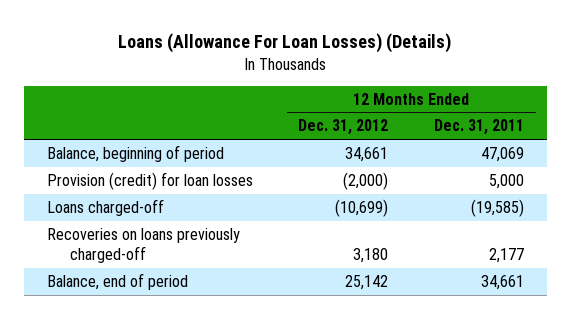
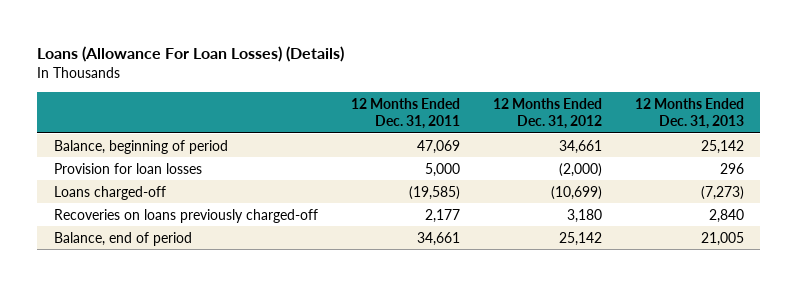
- | 12 Months Ended Dec. 31, 2012 | 12 Months Ended Dec. 31, 2011
+ | 12 Months Ended Dec. 31, 2011 | 12 Months Ended Dec. 31, 2012 | 12 Months Ended Dec. 31, 2013
- Provision (credit) for loan losses | (2,000) | 5,000
+ Provision for loan losses | 5,000 | (2,000) | 296

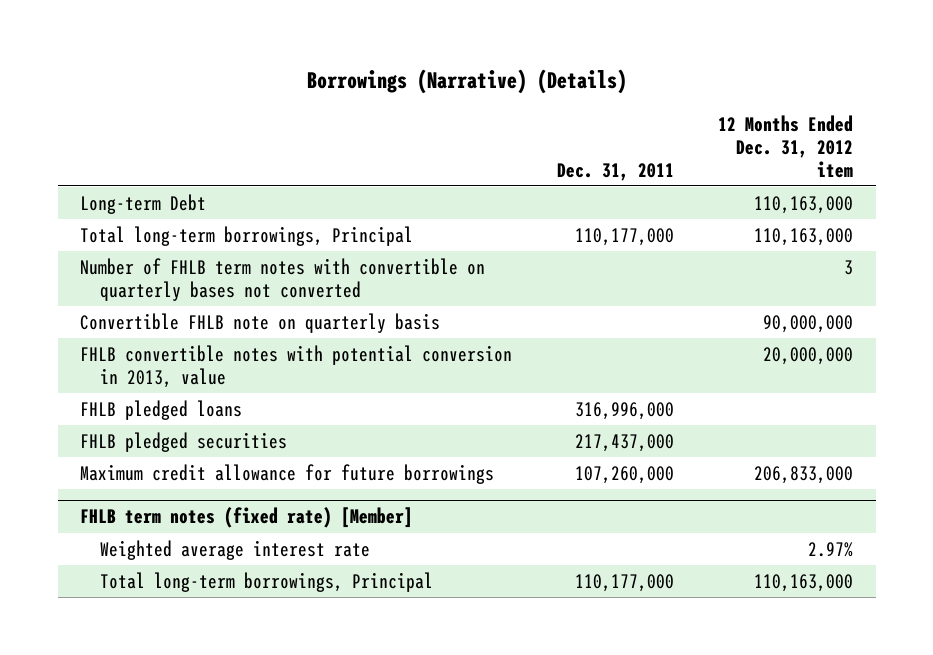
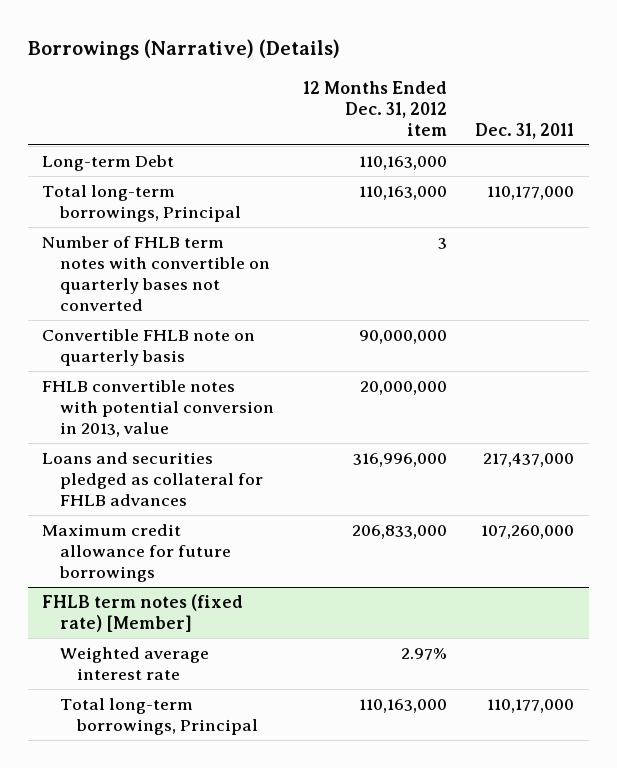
- | Dec. 31, 2011 | 12 Months Ended Dec. 31, 2012 item
+ | 12 Months Ended Dec. 31, 2012 item | Dec. 31, 2011
- FHLB pledged loans | 316,996,000 |
- FHLB pledged securities | 217,437,000 |
+ Loans and securities pledged as collateral for FHLB advances | 316,996,000 | 217,437,000

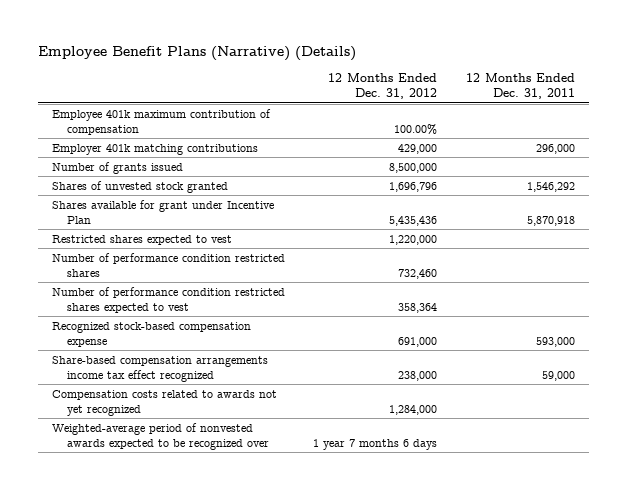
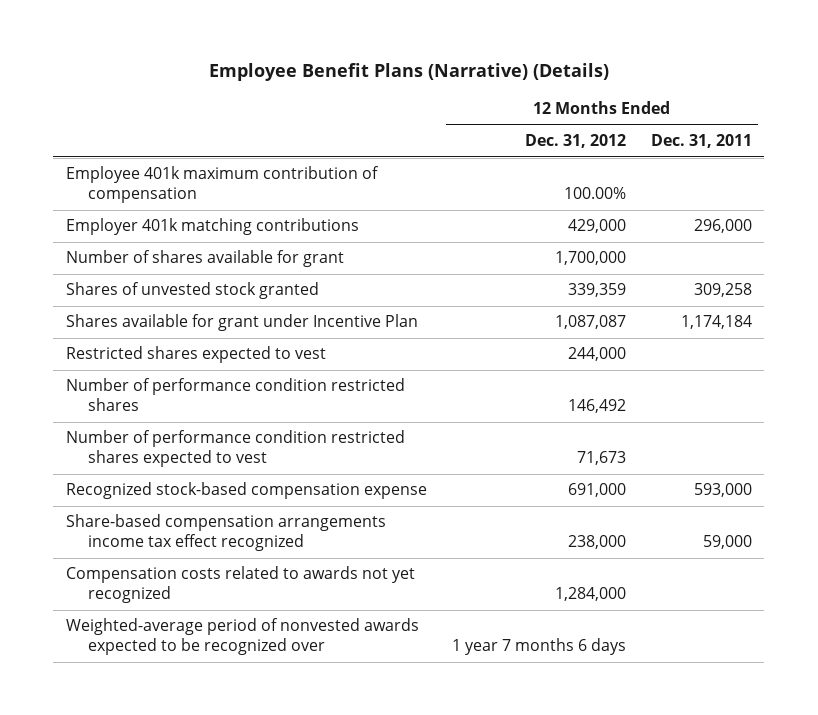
- Number of grants issued | 8,500,000 |
- Shares of unvested stock granted | 1,696,796 | 1,546,292
- Shares available for grant under Incentive Plan | 5,435,436 | 5,870,918
- Restricted shares expected to vest | 1,220,000 |
- Number of performance condition restricted shares | 732,460 |
- Number of performance condition restricted shares expected to vest | 358,364 |
+ Number of shares available for grant | 1,700,000 |
+ Shares of unvested stock granted | 339,359 | 309,258
+ Shares available for grant under Incentive Plan | 1,087,087 | 1,174,184
+ Restricted shares expected to vest | 244,000 |
+ Number of performance condition restricted shares | 146,492 |
+ Number of performance condition restricted shares expected to vest | 71,673 |

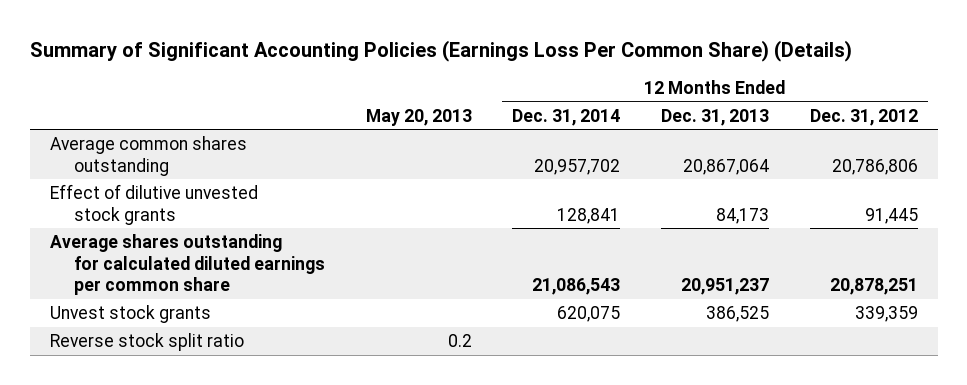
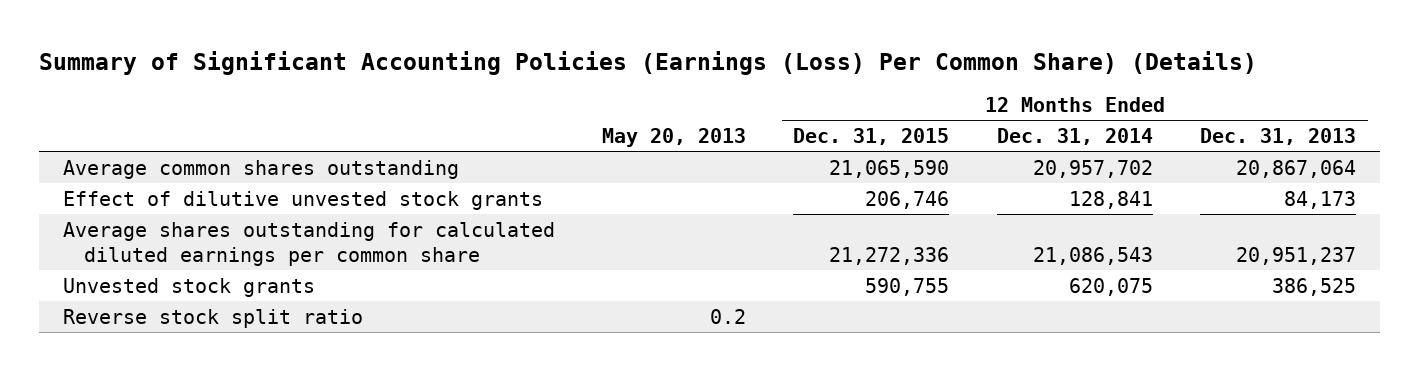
- Summary of Significant Accounting Policies (Earnings Loss Per Common Share) (Details)
+ Summary of Significant Accounting Policies (Earnings (Loss) Per Common Share) (Details)
- | May 20, 2013 | 12 Months Ended Dec. 31, 2014 | 12 Months Ended Dec. 31, 2013 | 12 Months Ended Dec. 31, 2012
+ | May 20, 2013 | 12 Months Ended Dec. 31, 2015 | 12 Months Ended Dec. 31, 2014 | 12 Months Ended Dec. 31, 2013
- Unvest stock grants | | 620,075 | 386,525 | 339,359
+ Unvested stock grants | | 590,755 | 620,075 | 386,525

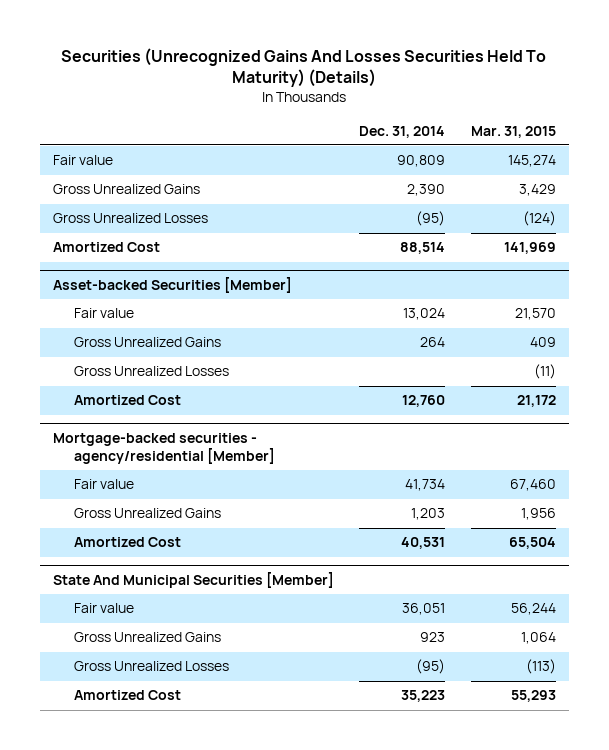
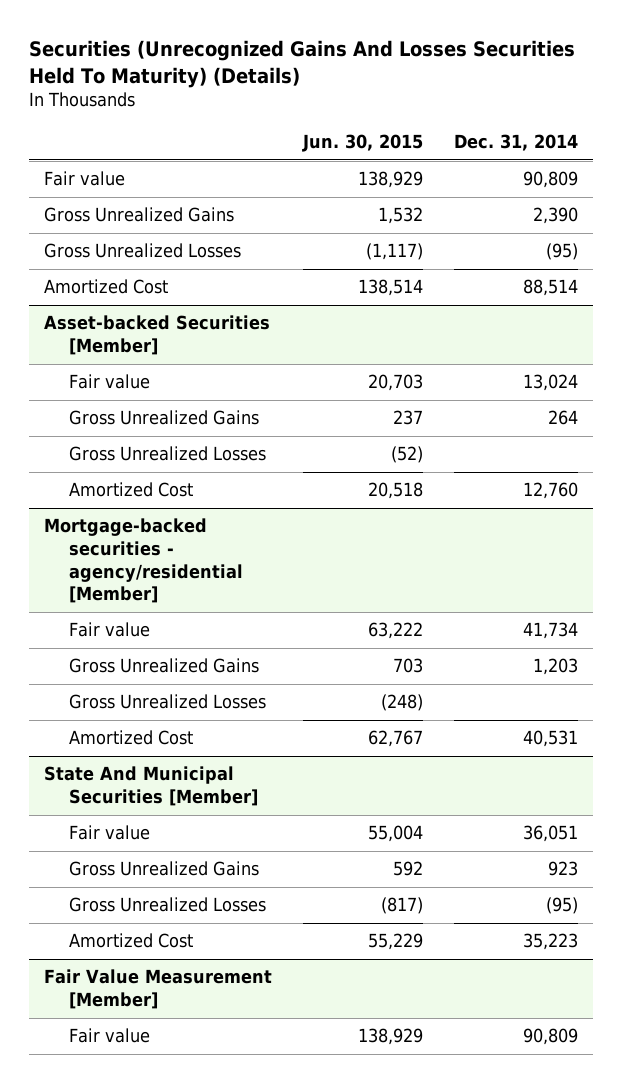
- | Dec. 31, 2014 | Mar. 31, 2015
+ | Jun. 30, 2015 | Dec. 31, 2014
@ Mortgage-backed securities - agency/residential [Member]
+ Gross Unrealized Losses | (248) |
+ Fair Value Measurement [Member]
+ Fair value | 138,929 | 90,809

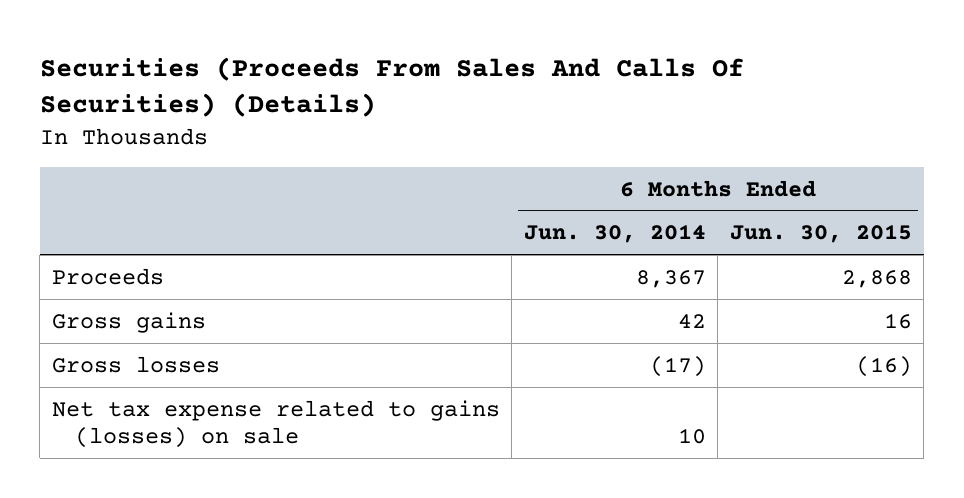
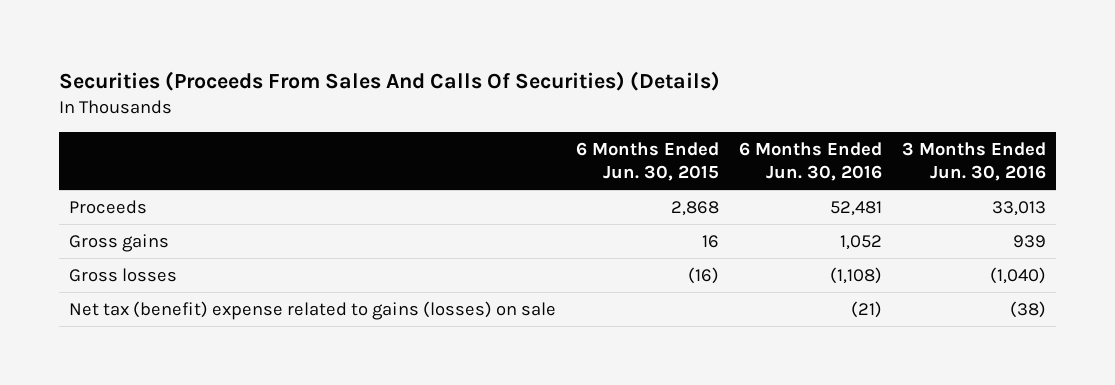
- | 6 Months Ended Jun. 30, 2014 | 6 Months Ended Jun. 30, 2015
+ | 6 Months Ended Jun. 30, 2015 | 6 Months Ended Jun. 30, 2016 | 3 Months Ended Jun. 30, 2016
- Net tax expense related to gains (losses) on sale | 10 |
+ Net tax (benefit) expense related to gains (losses) on sale | | (21) | (38)

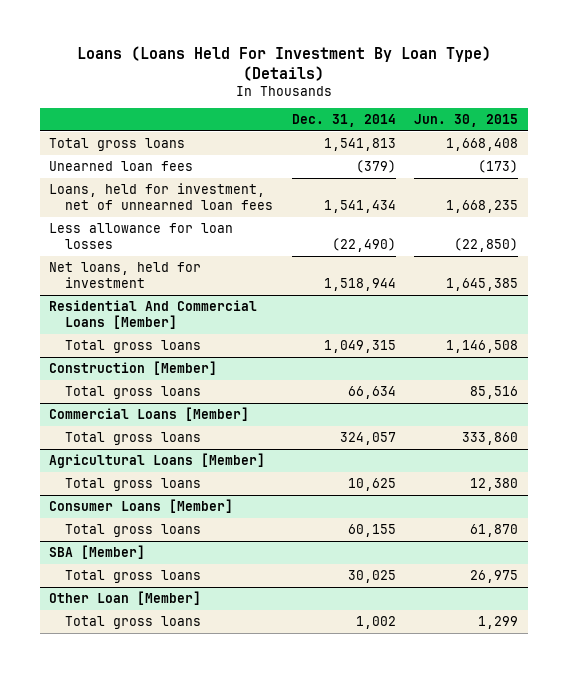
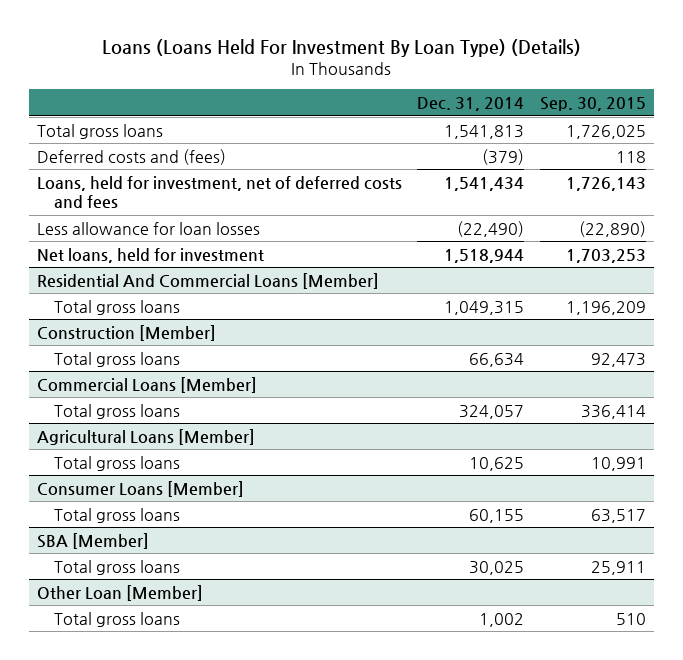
- | Dec. 31, 2014 | Jun. 30, 2015
+ | Dec. 31, 2014 | Sep. 30, 2015
- Unearned loan fees | (379) | (173)
- Loans, held for investment, net of unnearned loan fees | 1,541,434 | 1,668,235
+ Deferred costs and (fees) | (379) | 118
+ Loans, held for investment, net of deferred costs and fees | 1,541,434 | 1,726,143

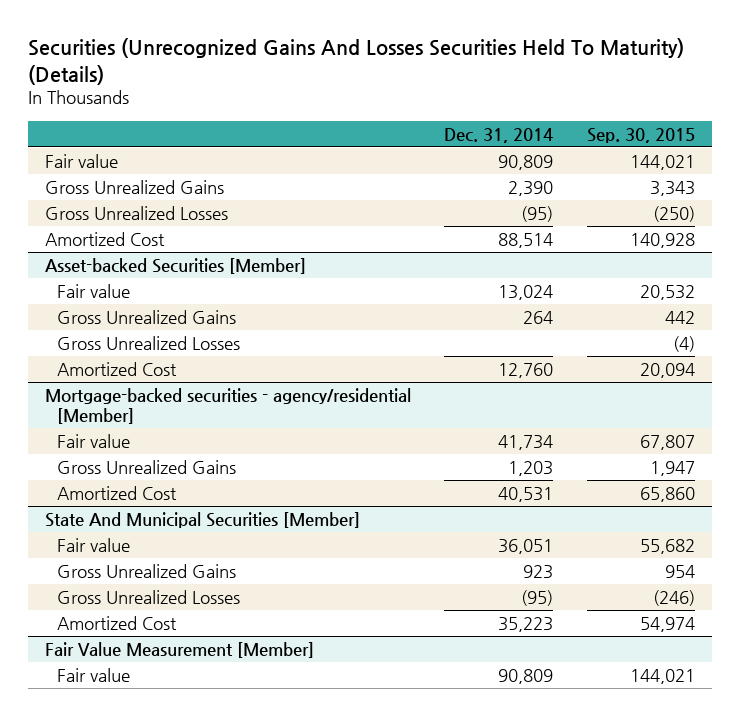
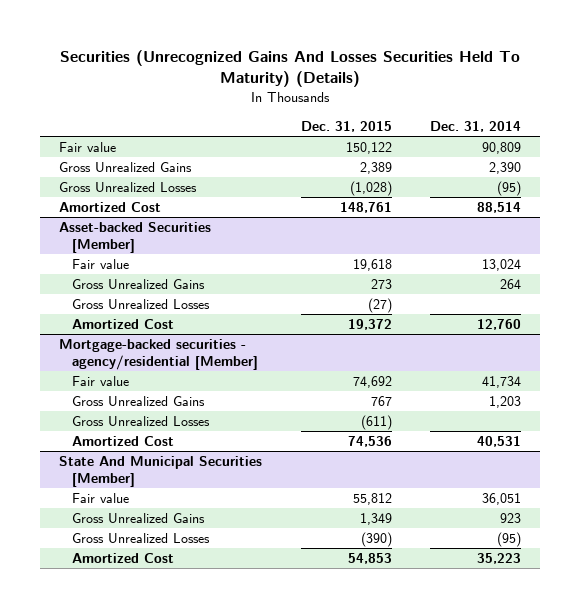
- | Dec. 31, 2014 | Sep. 30, 2015
+ | Dec. 31, 2015 | Dec. 31, 2014
@ Mortgage-backed securities - agency/residential [Member]
+ Gross Unrealized Losses | (611) |
- Fair Value Measurement [Member]
- Fair value | 90,809 | 144,021

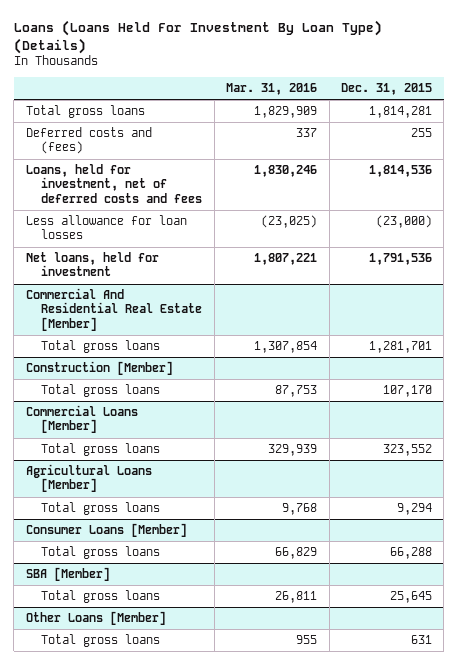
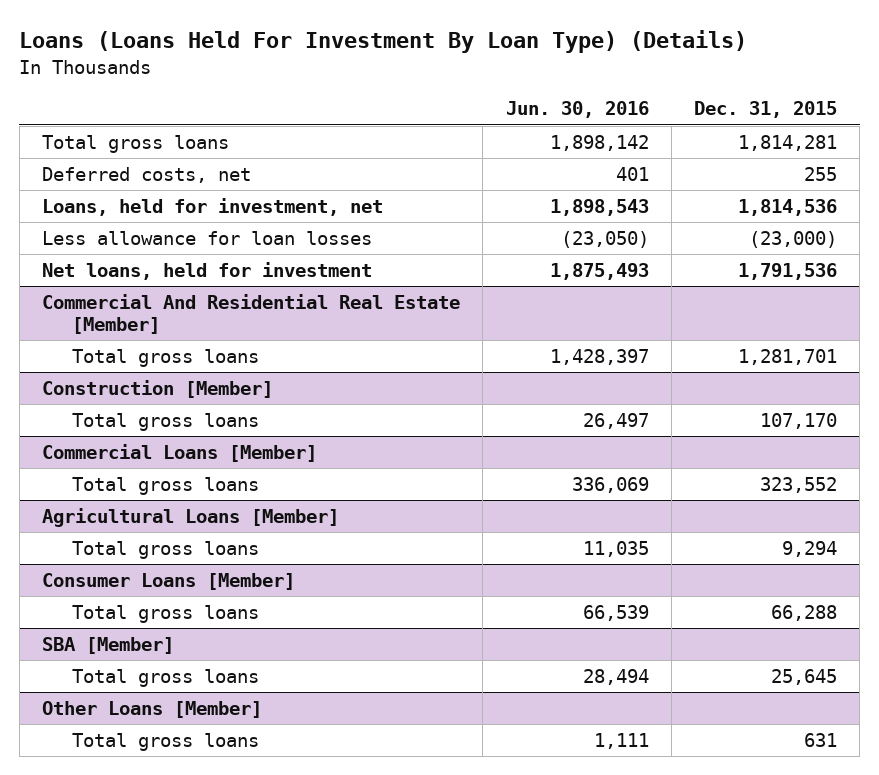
- | Mar. 31, 2016 | Dec. 31, 2015
+ | Jun. 30, 2016 | Dec. 31, 2015
- Deferred costs and (fees) | 337 | 255
- Loans, held for investment, net of deferred costs and fees | 1,830,246 | 1,814,536
+ Deferred costs, net | 401 | 255
+ Loans, held for investment, net | 1,898,543 | 1,814,536

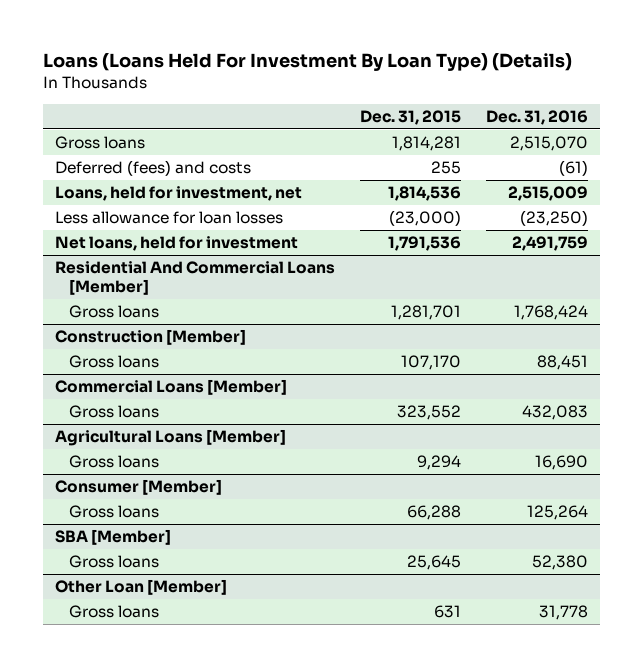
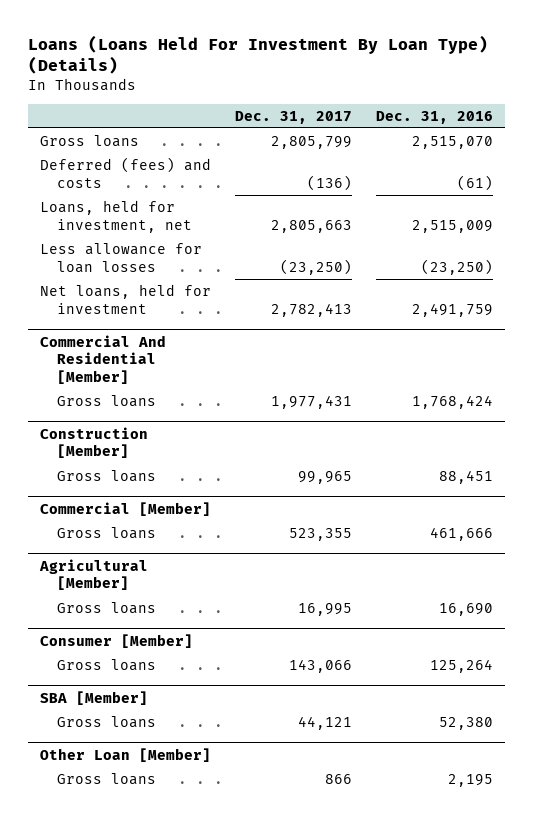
- | Dec. 31, 2015 | Dec. 31, 2016
+ | Dec. 31, 2017 | Dec. 31, 2016
- Residential And Commercial Loans [Member]
+ Commercial And Residential [Member]
- Commercial Loans [Member]
- Gross loans | 323,552 | 432,083
- Agricultural Loans [Member]
+ Commercial [Member]
+ Gross loans | 523,355 | 461,666
+ Agricultural [Member]
@ Other Loan [Member]
- Gross loans | 631 | 31,778
+ Gross loans | 866 | 2,195

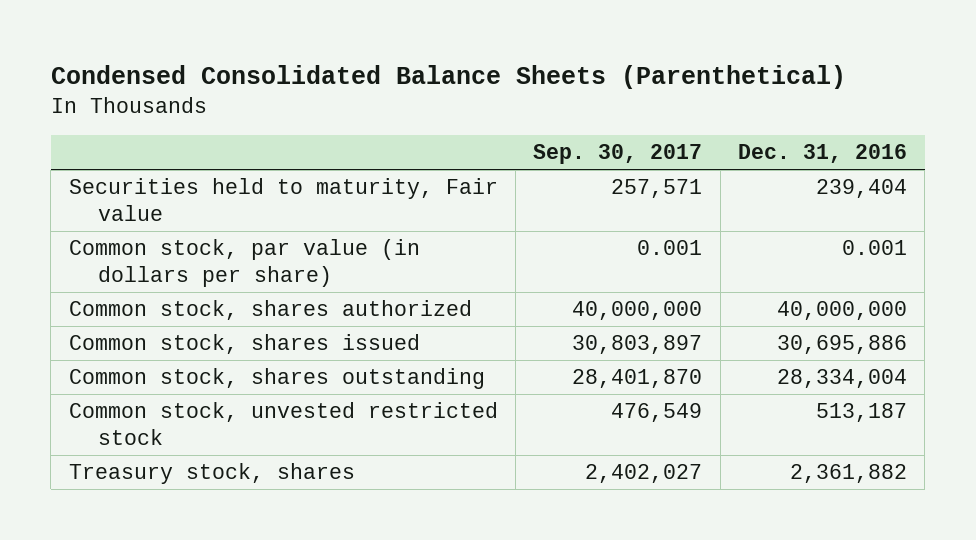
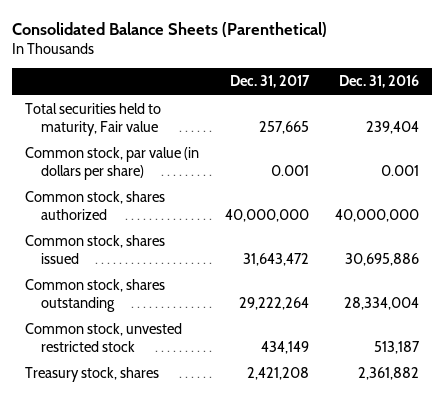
- Condensed Consolidated Balance Sheets (Parenthetical)
+ Consolidated Balance Sheets (Parenthetical)
- | Sep. 30, 2017 | Dec. 31, 2016
+ | Dec. 31, 2017 | Dec. 31, 2016
- Securities held to maturity, Fair value | 257,571 | 239,404
+ Total securities held to maturity, Fair value | 257,665 | 239,404

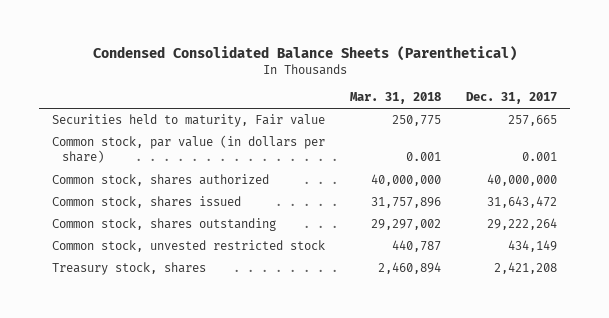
- Consolidated Balance Sheets (Parenthetical)
+ Condensed Consolidated Balance Sheets (Parenthetical)
- | Dec. 31, 2017 | Dec. 31, 2016
+ | Mar. 31, 2018 | Dec. 31, 2017
- Total securities held to maturity, Fair value | 257,665 | 239,404
+ Securities held to maturity, Fair value | 250,775 | 257,665

